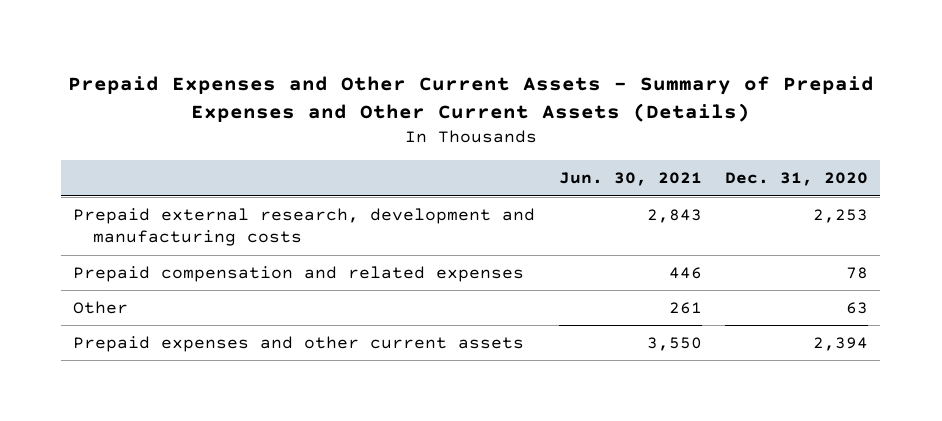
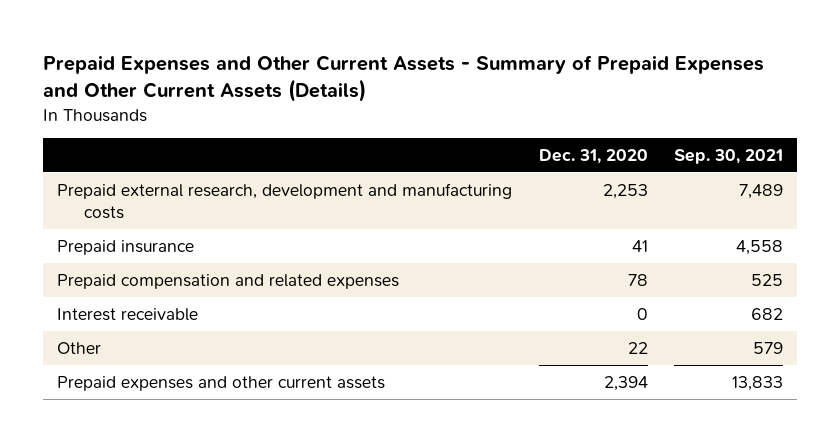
- | Jun. 30, 2021 | Dec. 31, 2020
+ | Dec. 31, 2020 | Sep. 30, 2021
+ Prepaid insurance | 41 | 4,558
- Other | 261 | 63
+ Interest receivable | 0 | 682
+ Other | 22 | 579

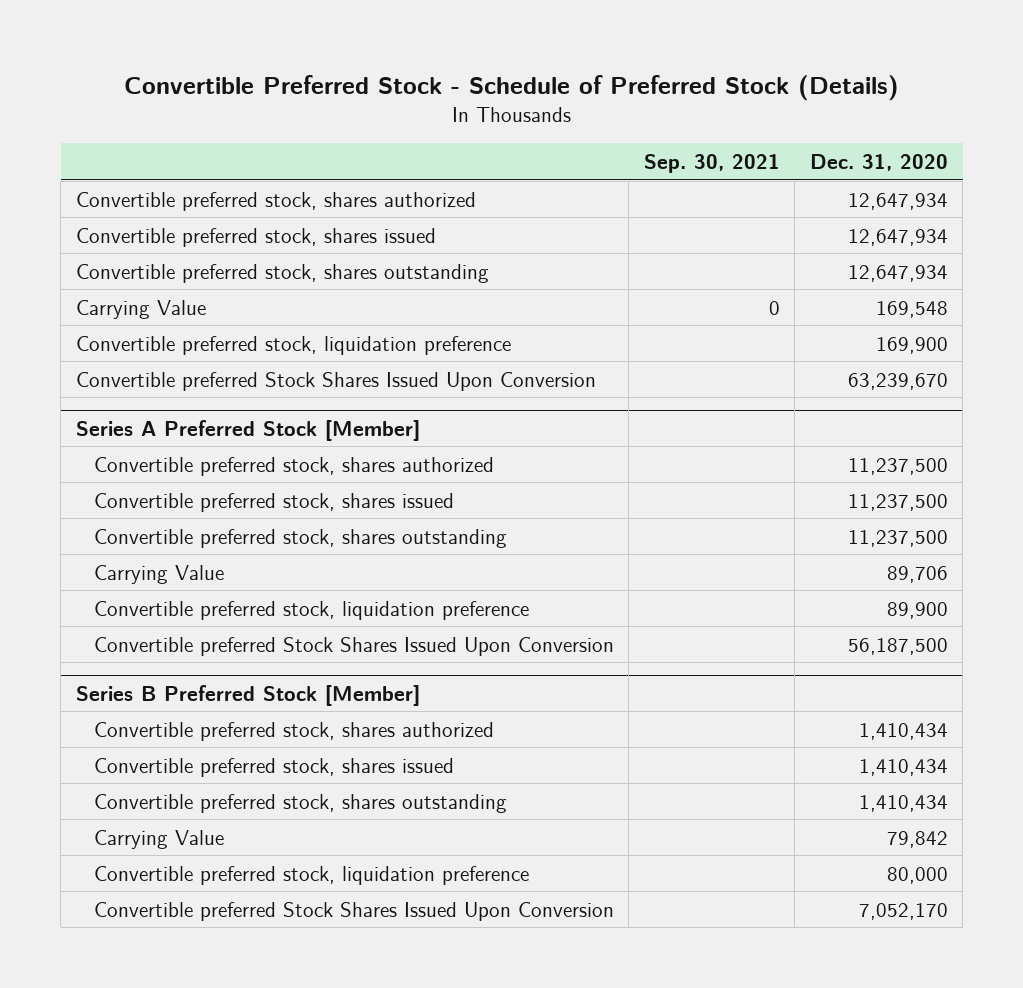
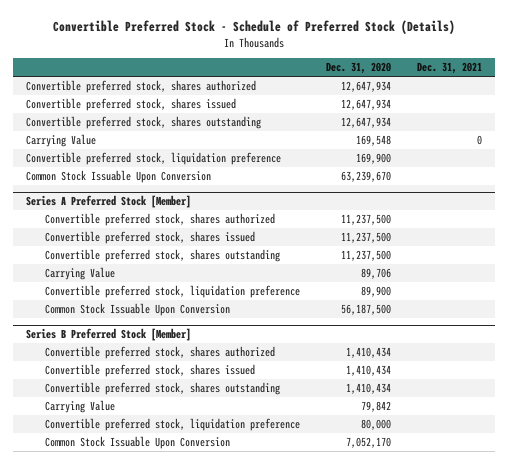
- | Sep. 30, 2021 | Dec. 31, 2020
+ | Dec. 31, 2020 | Dec. 31, 2021
- Convertible preferred Stock Shares Issued Upon Conversion | | 63,239,670
+ Common Stock Issuable Upon Conversion | 63,239,670 |
@ Series A Preferred Stock [Member]
- Convertible preferred Stock Shares Issued Upon Conversion | | 56,187,500
+ Common Stock Issuable Upon Conversion | 56,187,500 |
@ Series B Preferred Stock [Member]
- Convertible preferred Stock Shares Issued Upon Conversion | | 7,052,170
+ Common Stock Issuable Upon Conversion | 7,052,170 |

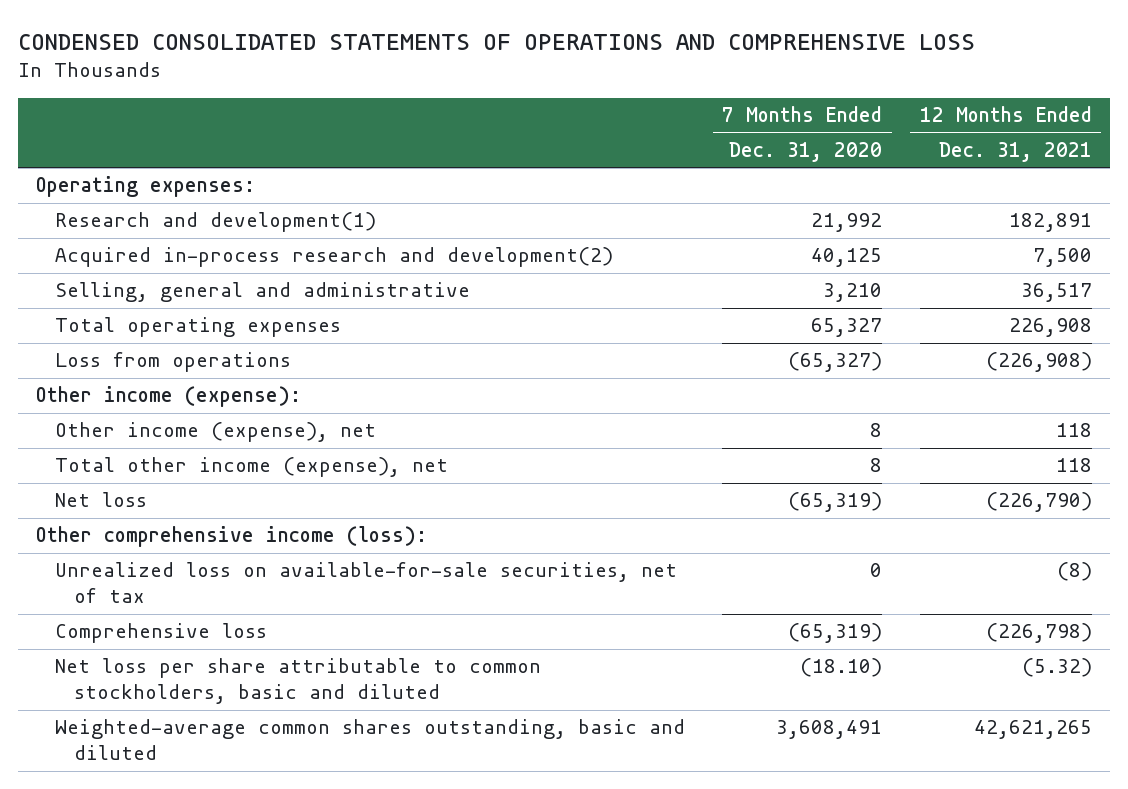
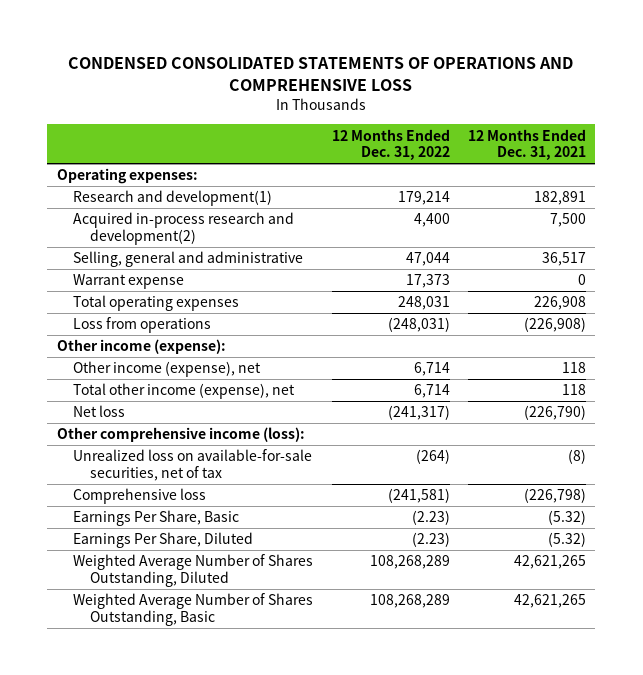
- | 7 Months Ended Dec. 31, 2020 | 12 Months Ended Dec. 31, 2021
+ | 12 Months Ended Dec. 31, 2022 | 12 Months Ended Dec. 31, 2021
+ Warrant expense | 17,373 | 0
- Net loss per share attributable to common stockholders, basic and diluted | (18.10) | (5.32)
- Weighted-average common shares outstanding, basic and diluted | 3,608,491 | 42,621,265
+ Earnings Per Share, Basic | (2.23) | (5.32)
+ Earnings Per Share, Diluted | (2.23) | (5.32)
+ Weighted Average Number of Shares Outstanding, Diluted | 108,268,289 | 42,621,265
+ Weighted Average Number of Shares Outstanding, Basic | 108,268,289 | 42,621,265

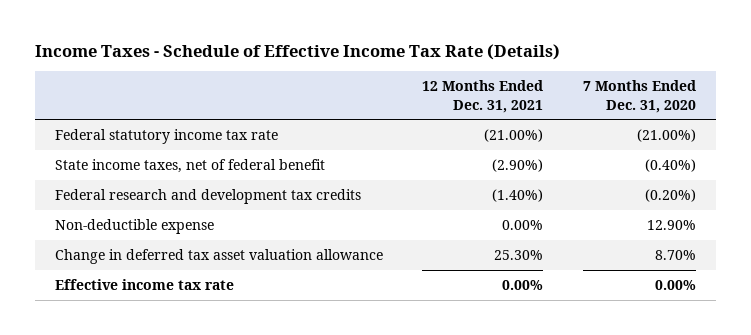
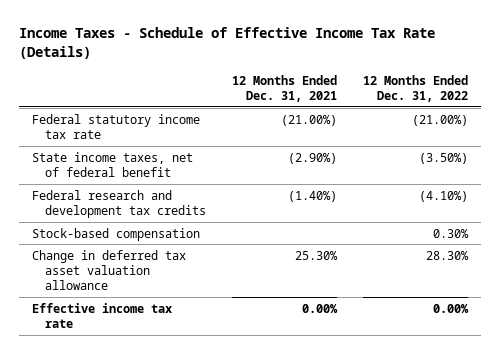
- | 12 Months Ended Dec. 31, 2021 | 7 Months Ended Dec. 31, 2020
+ | 12 Months Ended Dec. 31, 2021 | 12 Months Ended Dec. 31, 2022
- Non-deductible expense | 0.00% | 12.90%
+ Stock-based compensation | | 0.30%

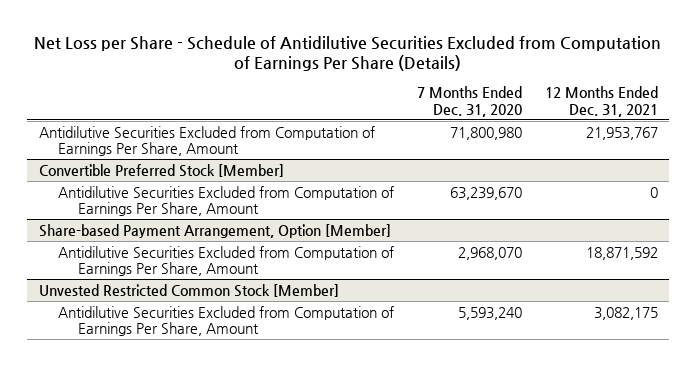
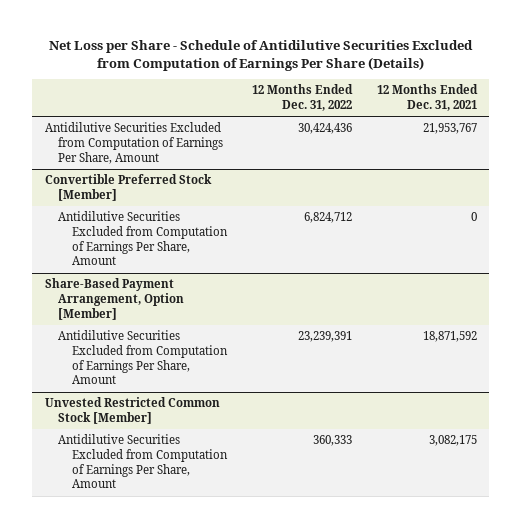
- | 7 Months Ended Dec. 31, 2020 | 12 Months Ended Dec. 31, 2021
+ | 12 Months Ended Dec. 31, 2022 | 12 Months Ended Dec. 31, 2021
- Share-based Payment Arrangement, Option [Member]
+ Share-Based Payment Arrangement, Option [Member]

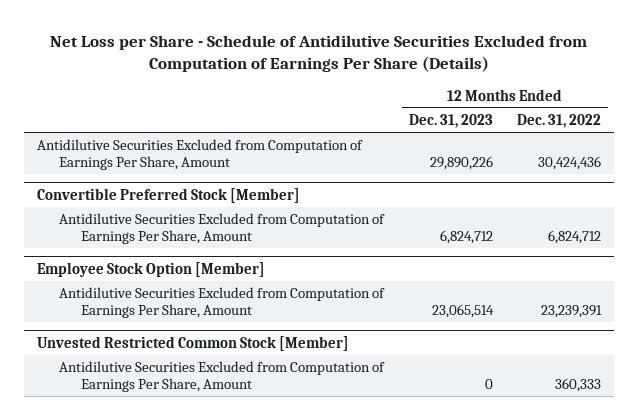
- | 12 Months Ended Dec. 31, 2022 | 12 Months Ended Dec. 31, 2021
+ | 12 Months Ended Dec. 31, 2023 | 12 Months Ended Dec. 31, 2022
- Share-Based Payment Arrangement, Option [Member]
+ Employee Stock Option [Member]

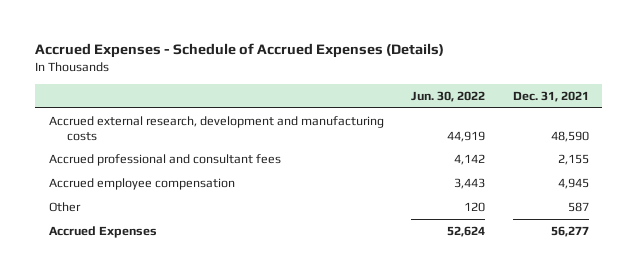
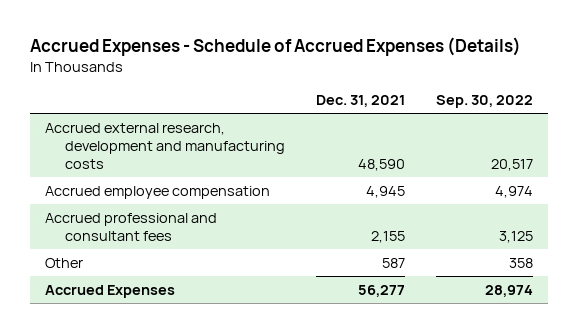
- | Jun. 30, 2022 | Dec. 31, 2021
+ | Dec. 31, 2021 | Sep. 30, 2022
moved down: Accrued professional and consultant fees | 2,155 | 3,125

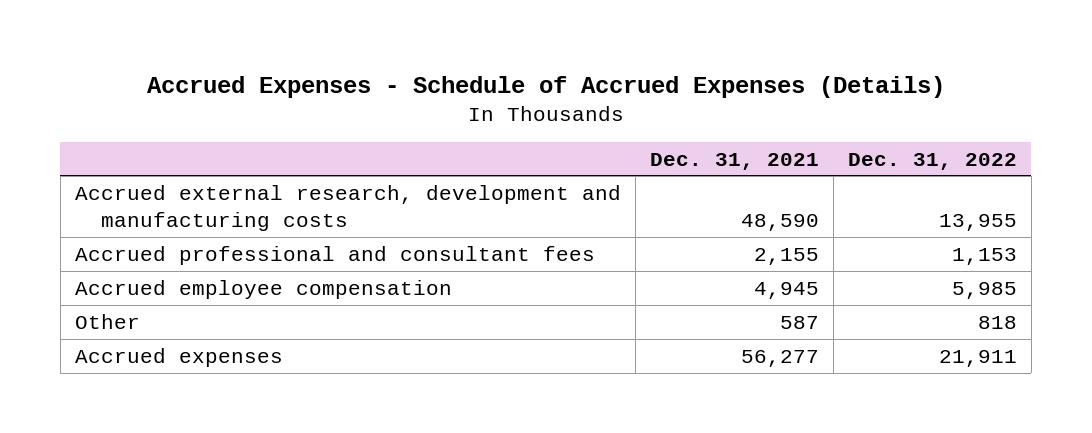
- | Dec. 31, 2021 | Sep. 30, 2022
+ | Dec. 31, 2021 | Dec. 31, 2022
moved down: Accrued employee compensation | 4,945 | 5,985
- Accrued Expenses | 56,277 | 28,974
+ Accrued expenses | 56,277 | 21,911

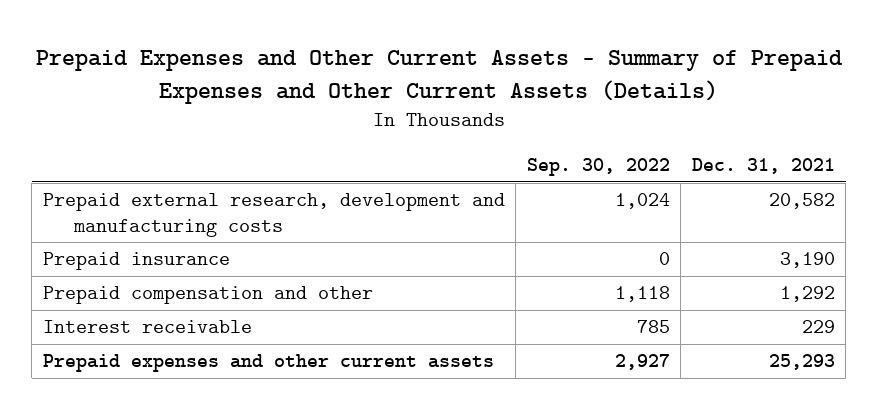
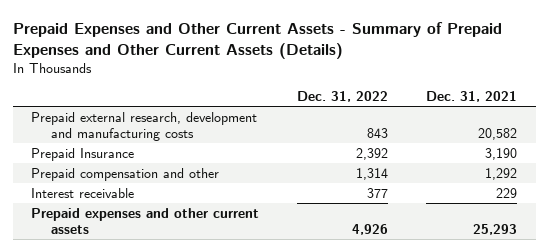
- | Sep. 30, 2022 | Dec. 31, 2021
+ | Dec. 31, 2022 | Dec. 31, 2021
- Prepaid insurance | 0 | 3,190
+ Prepaid Insurance | 2,392 | 3,190

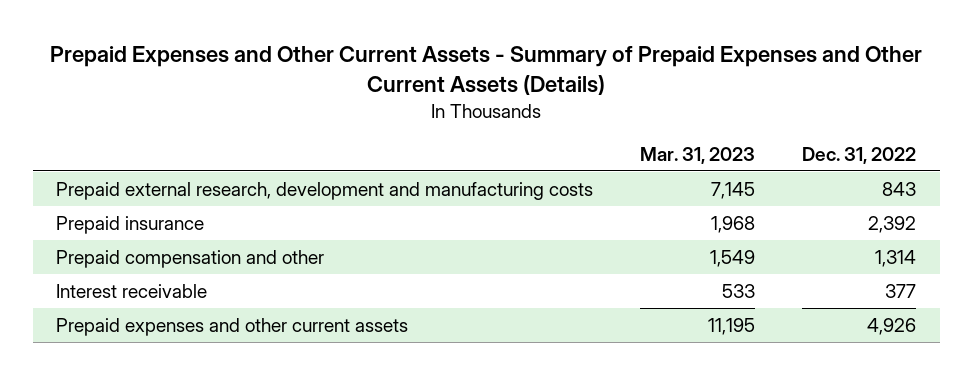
- | Dec. 31, 2022 | Dec. 31, 2021
+ | Mar. 31, 2023 | Dec. 31, 2022
- Prepaid Insurance | 2,392 | 3,190
+ Prepaid insurance | 1,968 | 2,392

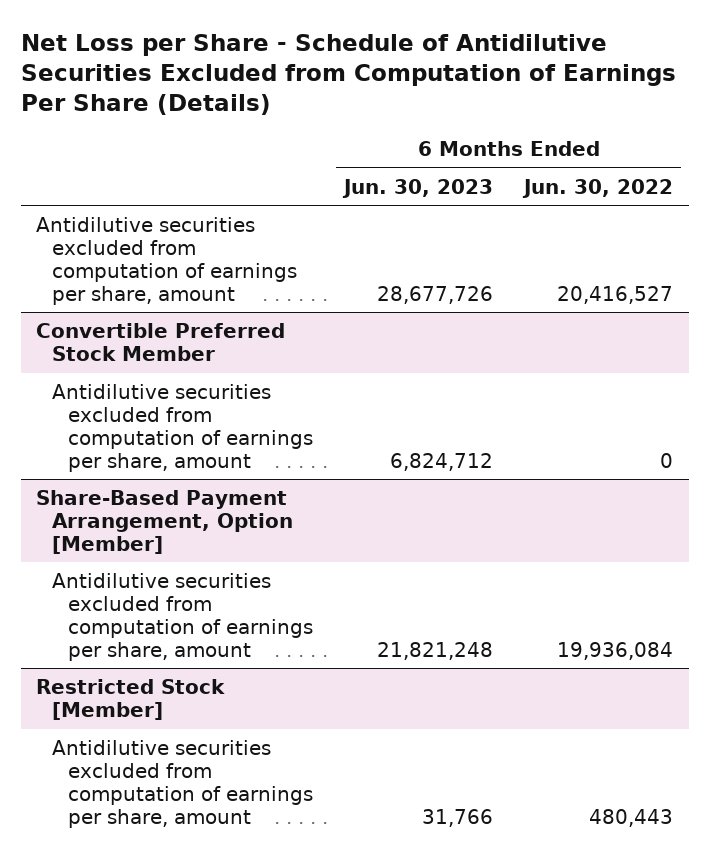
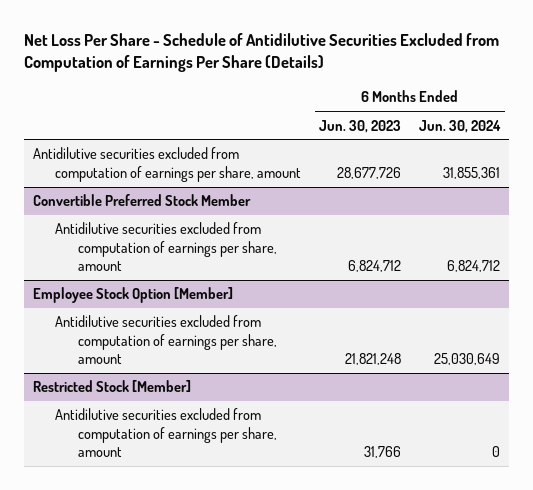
- Net Loss per Share - Schedule of Antidilutive Securities Excluded from Computation of Earnings Per Share (Details)
+ Net Loss Per Share - Schedule of Antidilutive Securities Excluded from Computation of Earnings Per Share (Details)
- | 6 Months Ended Jun. 30, 2023 | 6 Months Ended Jun. 30, 2022
+ | 6 Months Ended Jun. 30, 2023 | 6 Months Ended Jun. 30, 2024
- Share-Based Payment Arrangement, Option [Member]
+ Employee Stock Option [Member]

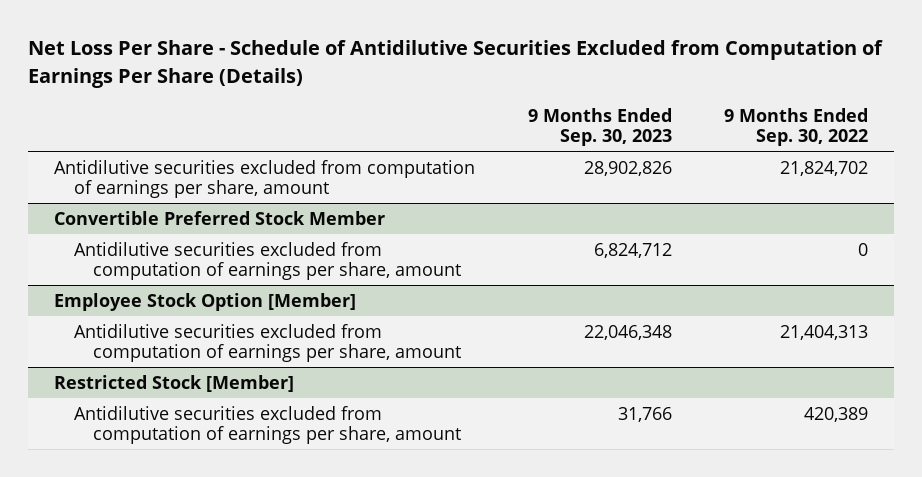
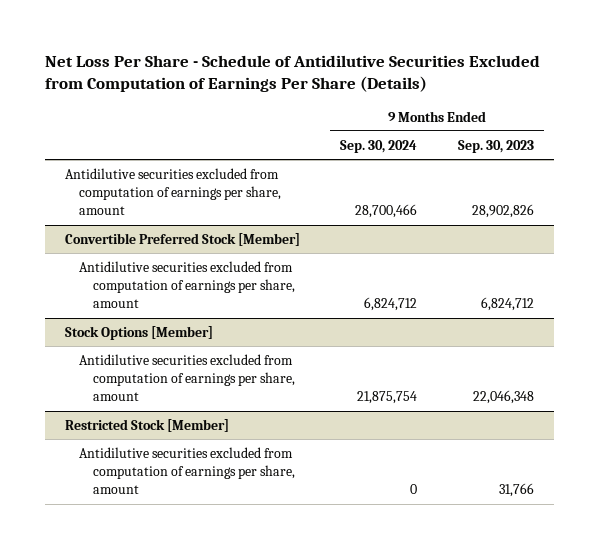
- | 9 Months Ended Sep. 30, 2023 | 9 Months Ended Sep. 30, 2022
+ | 9 Months Ended Sep. 30, 2024 | 9 Months Ended Sep. 30, 2023
- Convertible Preferred Stock Member
+ Convertible Preferred Stock [Member]
- Employee Stock Option [Member]
+ Stock Options [Member]

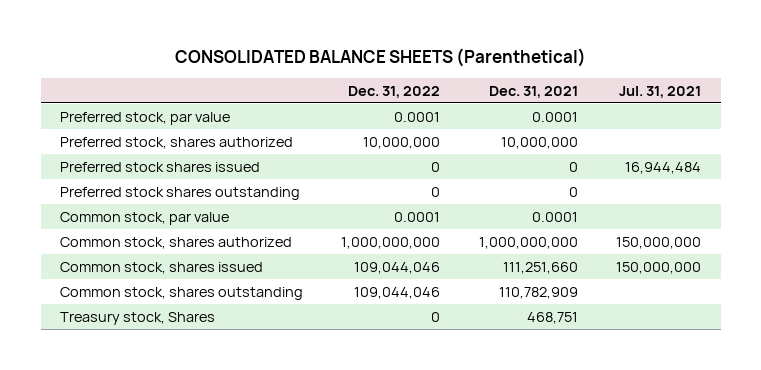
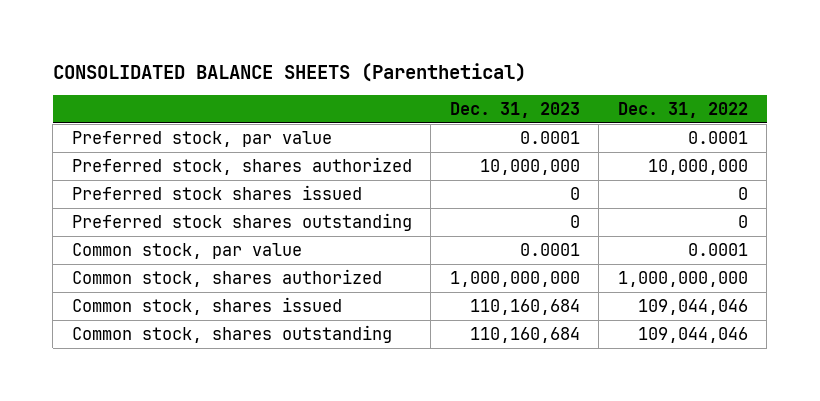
- | Dec. 31, 2022 | Dec. 31, 2021 | Jul. 31, 2021
+ | Dec. 31, 2023 | Dec. 31, 2022
- Treasury stock, Shares | 0 | 468,751 |

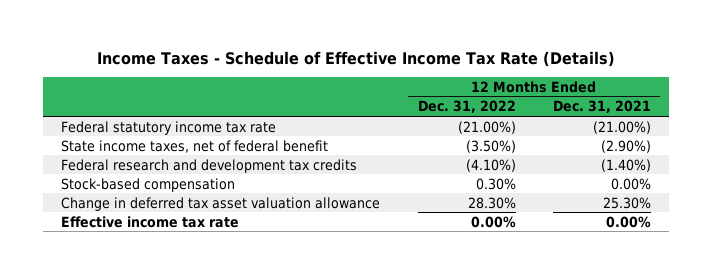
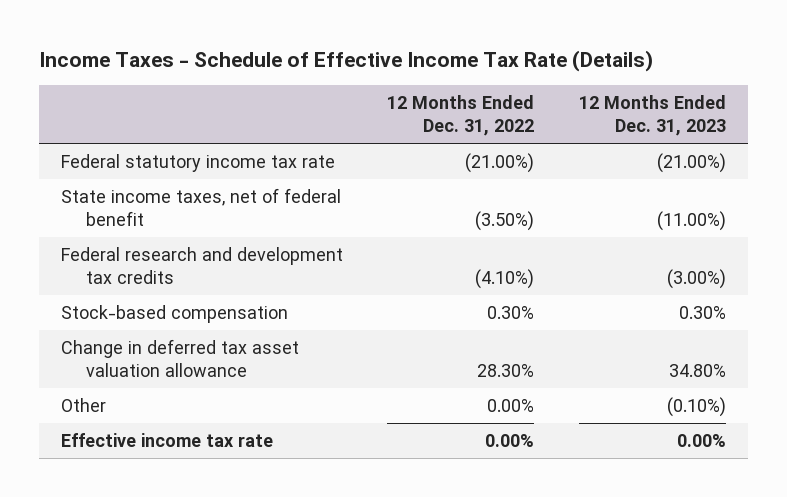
- | 12 Months Ended Dec. 31, 2022 | 12 Months Ended Dec. 31, 2021
+ | 12 Months Ended Dec. 31, 2022 | 12 Months Ended Dec. 31, 2023
+ Other | 0.00% | (0.10%)

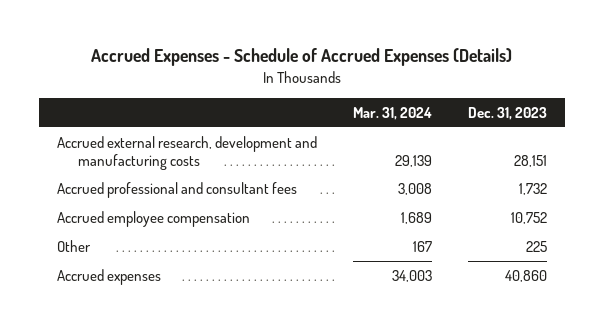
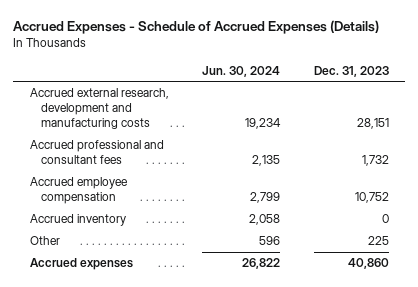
- | Mar. 31, 2024 | Dec. 31, 2023
+ | Jun. 30, 2024 | Dec. 31, 2023
+ Accrued inventory | 2,058 | 0

